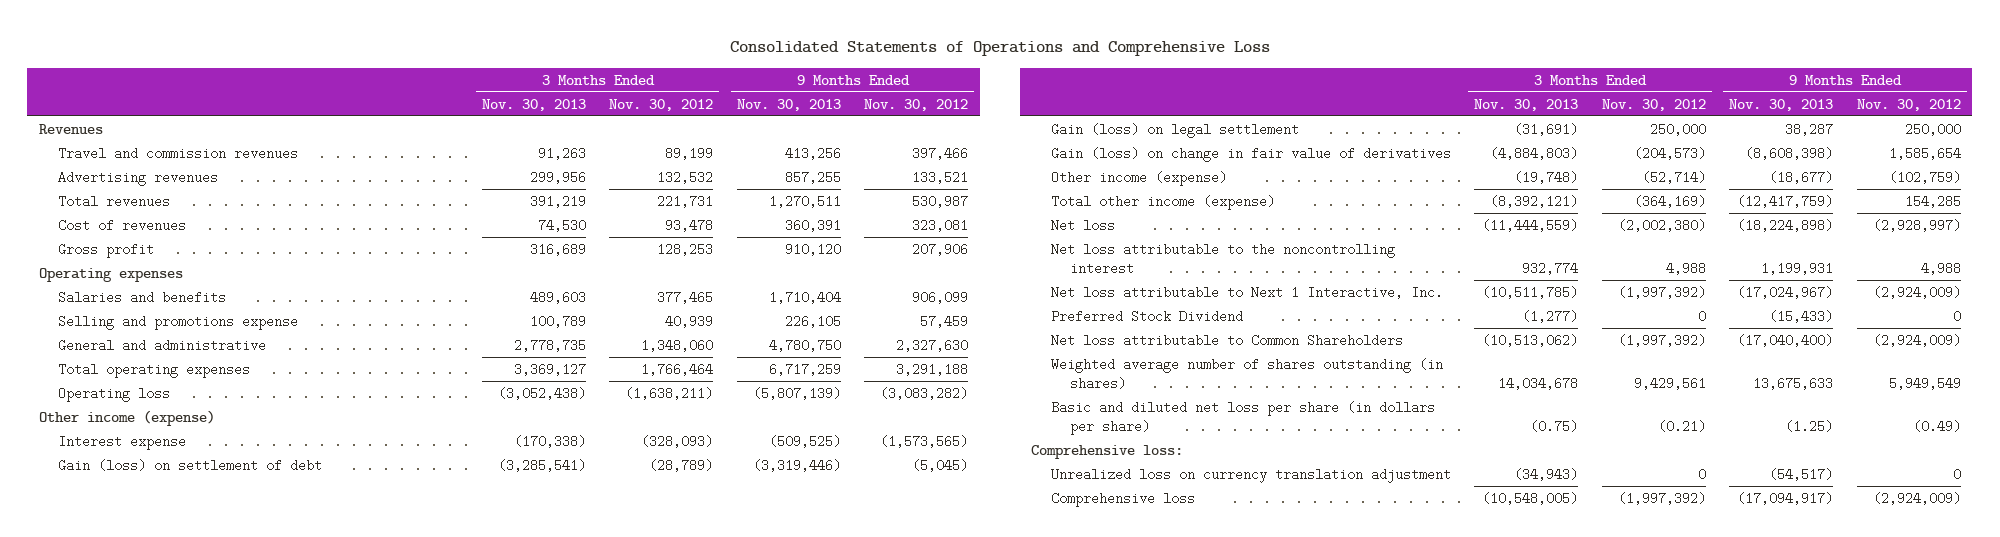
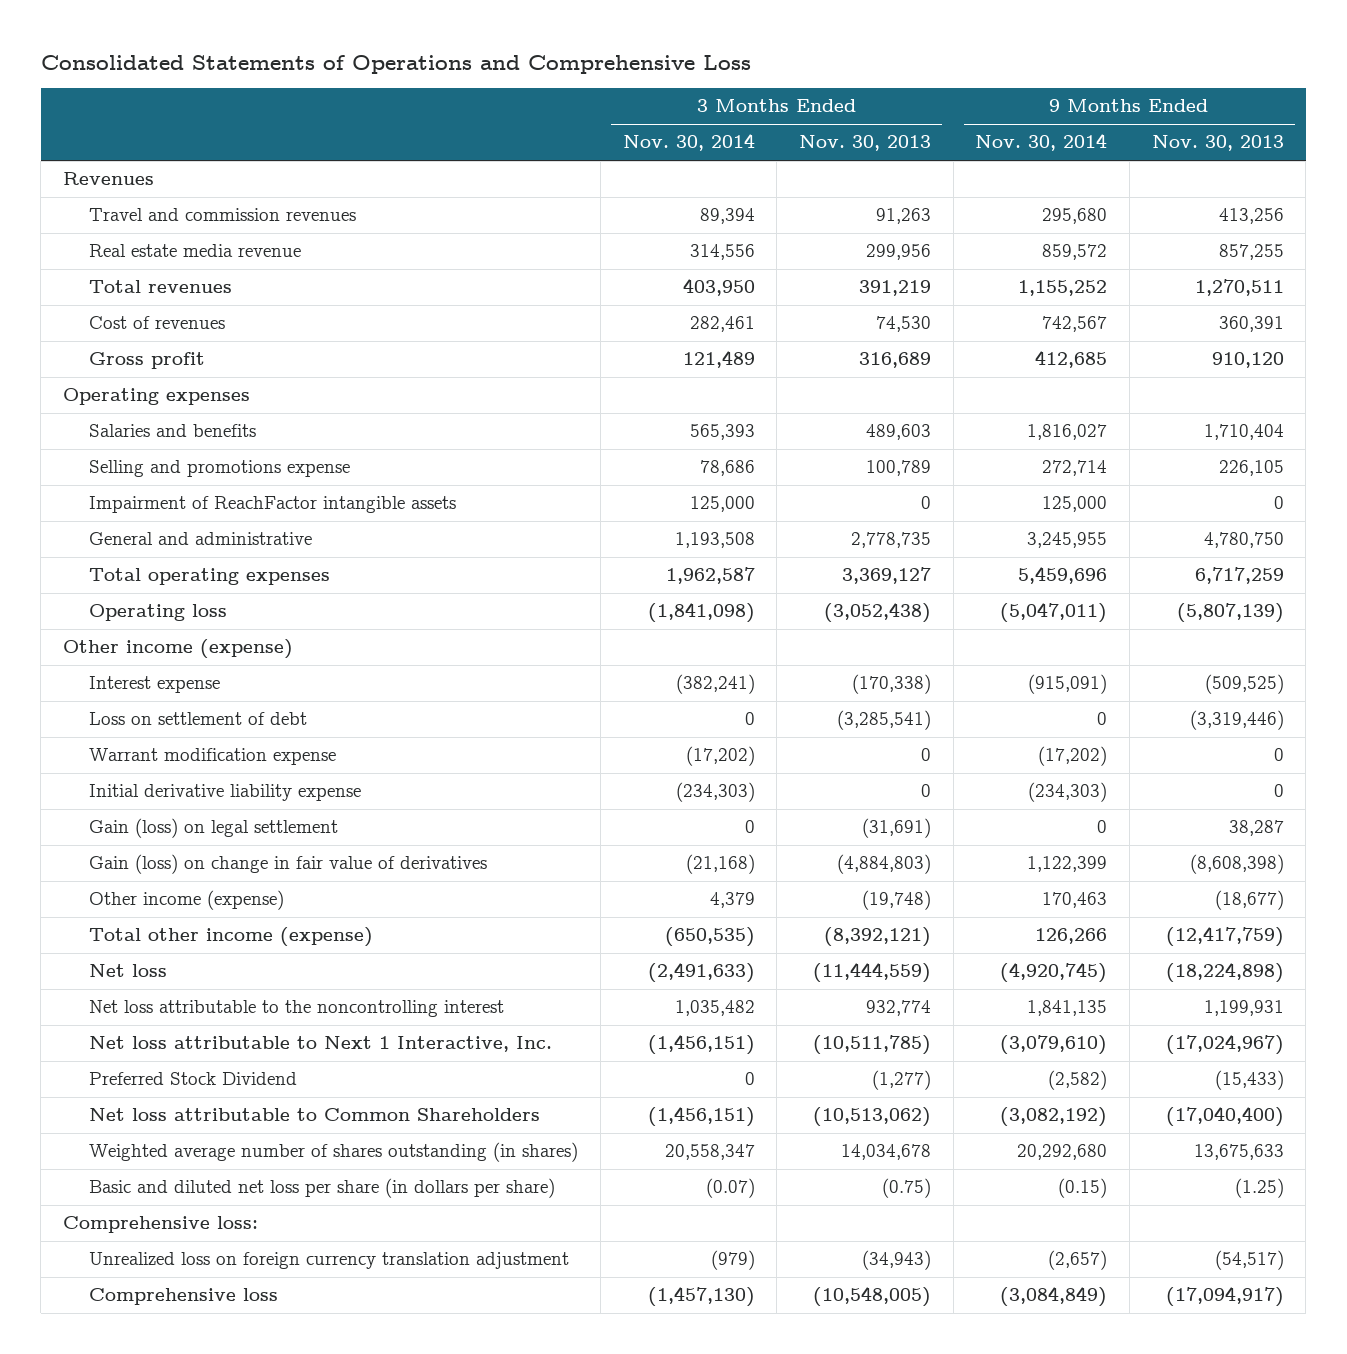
- | 3 Months Ended Nov. 30, 2013 | 3 Months Ended Nov. 30, 2012 | 9 Months Ended Nov. 30, 2013 | 9 Months Ended Nov. 30, 2012
+ | 3 Months Ended Nov. 30, 2014 | 3 Months Ended Nov. 30, 2013 | 9 Months Ended Nov. 30, 2014 | 9 Months Ended Nov. 30, 2013
- Advertising revenues | 299,956 | 132,532 | 857,255 | 133,521
+ Real estate media revenue | 314,556 | 299,956 | 859,572 | 857,255
+ Impairment of ReachFactor intangible assets | 125,000 | 0 | 125,000 | 0
- Gain (loss) on settlement of debt | (3,285,541) | (28,789) | (3,319,446) | (5,045)
+ Loss on settlement of debt | 0 | (3,285,541) | 0 | (3,319,446)
+ Warrant modification expense | (17,202) | 0 | (17,202) | 0
+ Initial derivative liability expense | (234,303) | 0 | (234,303) | 0
- Unrealized loss on currency translation adjustment | (34,943) | 0 | (54,517) | 0
+ Unrealized loss on foreign currency translation adjustment | (979) | (34,943) | (2,657) | (54,517)

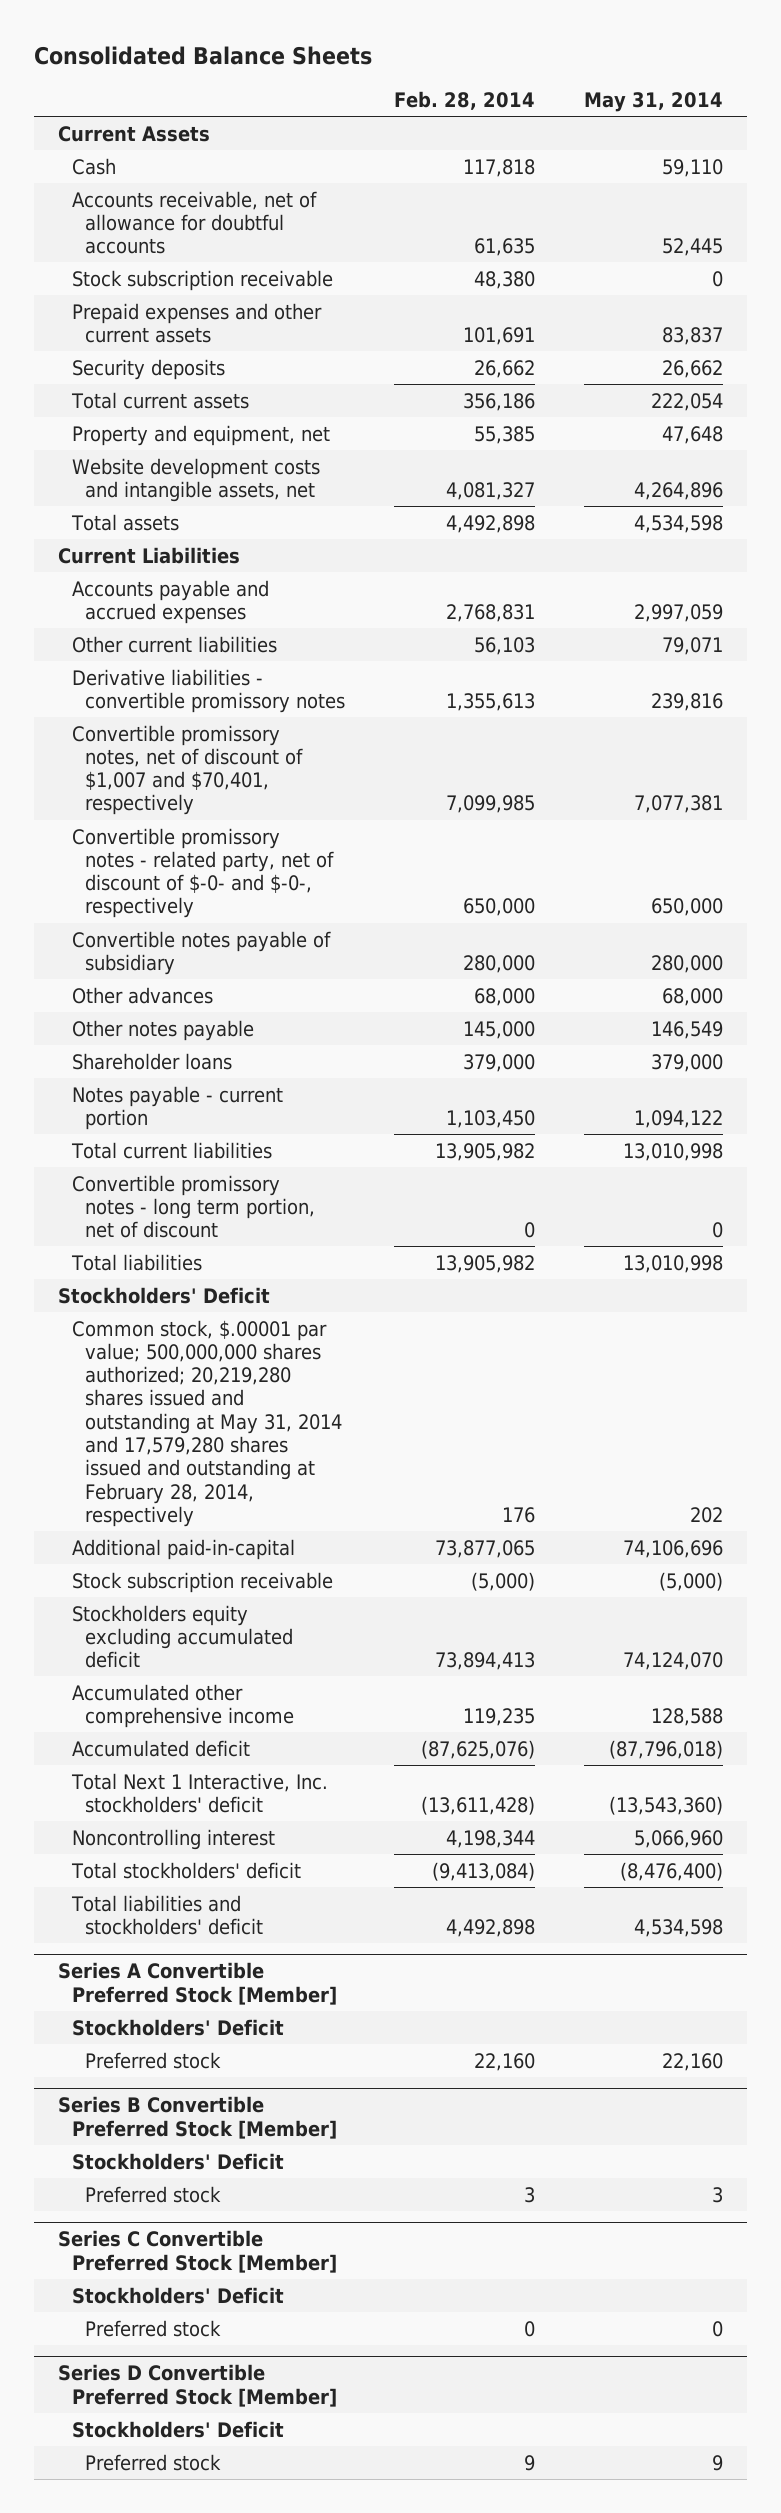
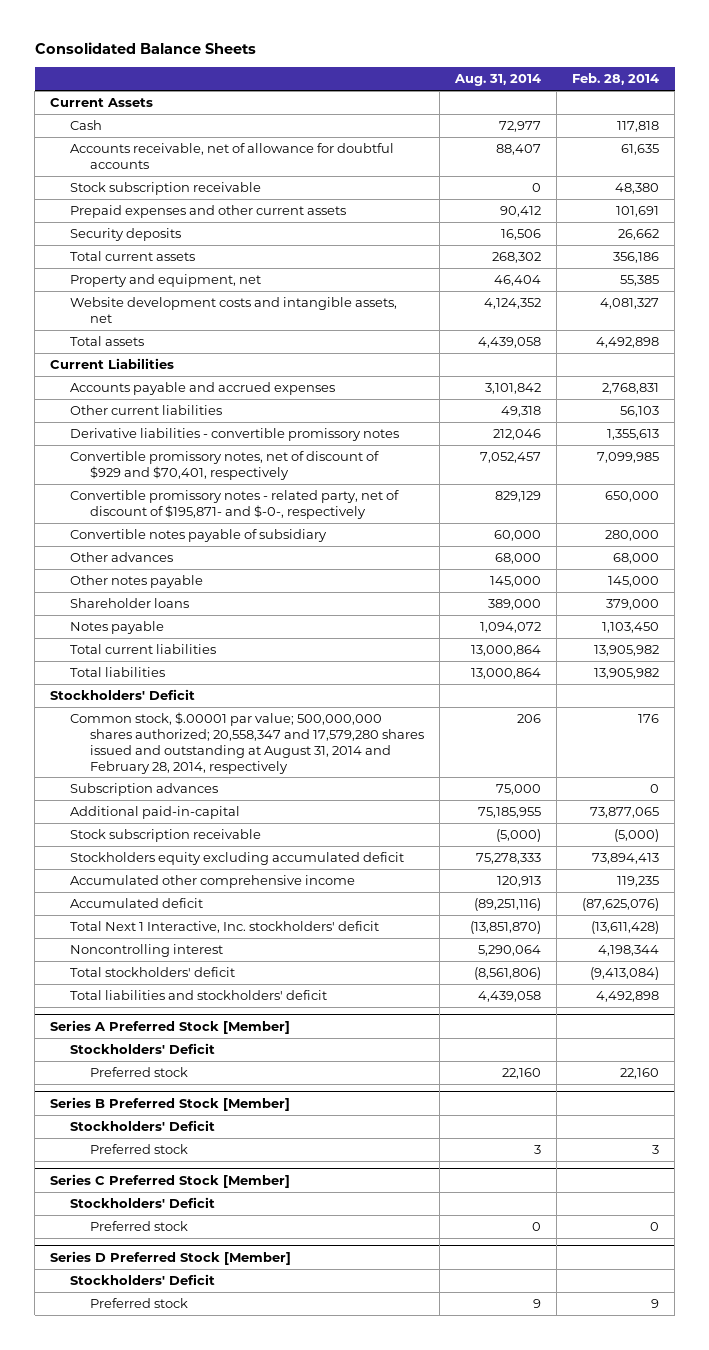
- | Feb. 28, 2014 | May 31, 2014
+ | Aug. 31, 2014 | Feb. 28, 2014
- Convertible promissory notes, net of discount of $1,007 and $70,401, respectively | 7,099,985 | 7,077,381
- Convertible promissory notes - related party, net of discount of $-0- and $-0-, respectively | 650,000 | 650,000
+ Convertible promissory notes, net of discount of $929 and $70,401, respectively | 7,052,457 | 7,099,985
+ Convertible promissory notes - related party, net of discount of $195,871- and $-0-, respectively | 829,129 | 650,000
- Notes payable - current portion | 1,103,450 | 1,094,122
+ Notes payable | 1,094,072 | 1,103,450
- Convertible promissory notes - long term portion, net of discount | 0 | 0
- Common stock, $.00001 par value; 500,000,000 shares authorized; 20,219,280 shares issued and outstanding at May 31, 2014 and 17,579,280 shares issued and outstanding at February 28, 2014, respectively | 176 | 202
+ Common stock, $.00001 par value; 500,000,000 shares authorized; 20,558,347 and 17,579,280 shares issued and outstanding at August 31, 2014 and February 28, 2014, respectively | 206 | 176
+ Subscription advances | 75,000 | 0
- Series A Convertible Preferred Stock [Member]
+ Series A Preferred Stock [Member]
- Series B Convertible Preferred Stock [Member]
+ Series B Preferred Stock [Member]
- Series C Convertible Preferred Stock [Member]
+ Series C Preferred Stock [Member]
- Series D Convertible Preferred Stock [Member]
+ Series D Preferred Stock [Member]

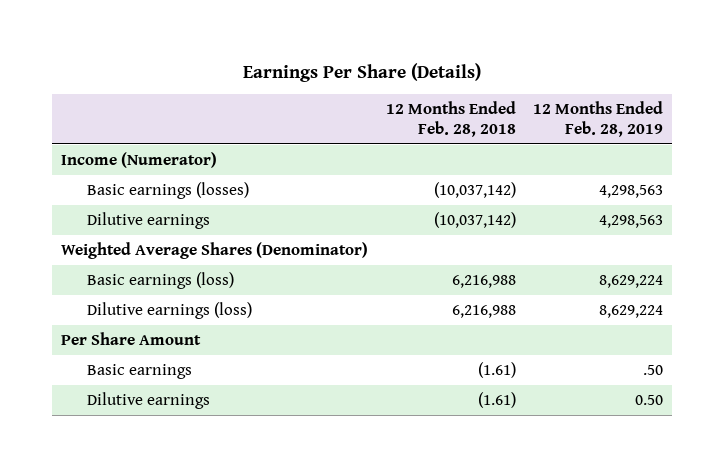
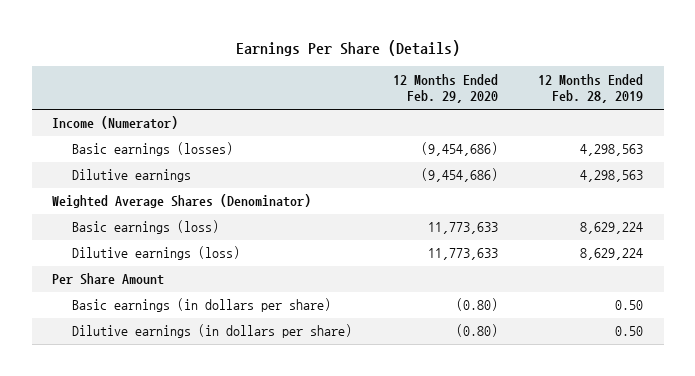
- | 12 Months Ended Feb. 28, 2018 | 12 Months Ended Feb. 28, 2019
+ | 12 Months Ended Feb. 29, 2020 | 12 Months Ended Feb. 28, 2019
- Basic earnings | (1.61) | .50
- Dilutive earnings | (1.61) | 0.50
+ Basic earnings (in dollars per share) | (0.80) | 0.50
+ Dilutive earnings (in dollars per share) | (0.80) | 0.50

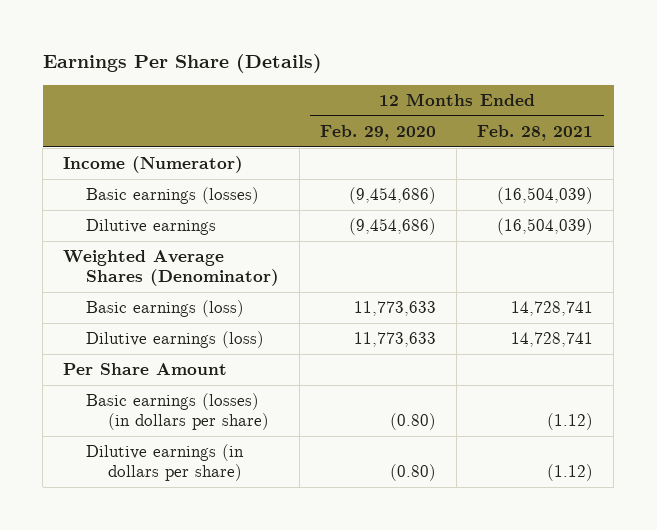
- | 12 Months Ended Feb. 29, 2020 | 12 Months Ended Feb. 28, 2019
+ | 12 Months Ended Feb. 29, 2020 | 12 Months Ended Feb. 28, 2021
- Basic earnings (in dollars per share) | (0.80) | 0.50
+ Basic earnings (losses) (in dollars per share) | (0.80) | (1.12)

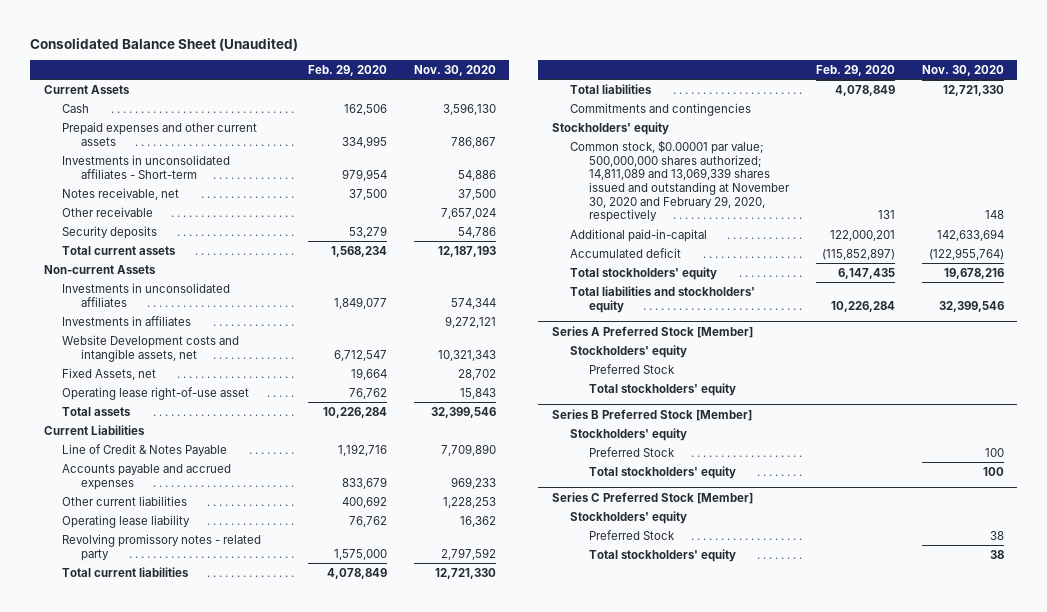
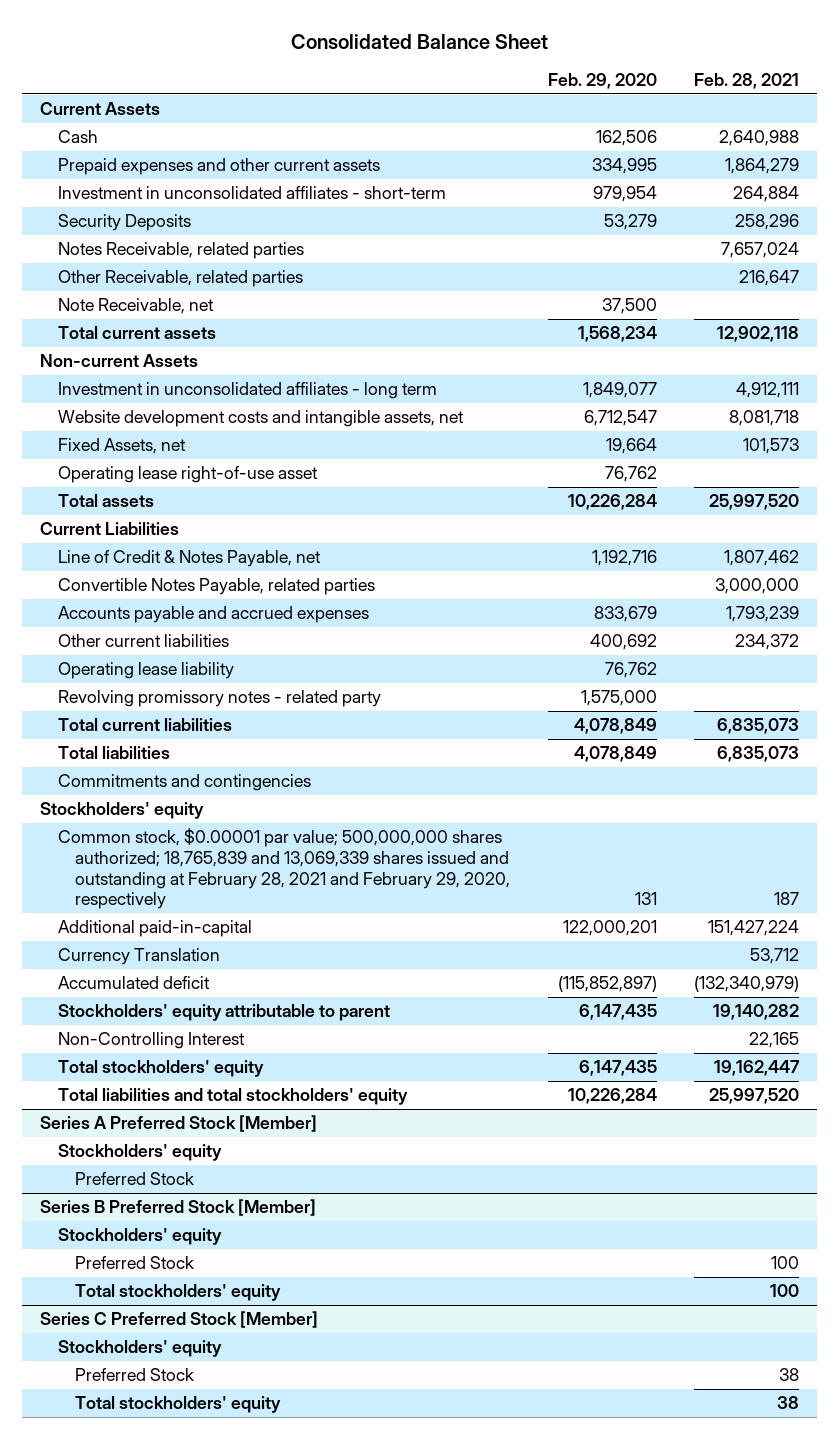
- Consolidated Balance Sheet (Unaudited)
+ Consolidated Balance Sheet
- | Feb. 29, 2020 | Nov. 30, 2020
+ | Feb. 29, 2020 | Feb. 28, 2021
- Investments in unconsolidated affiliates - Short-term | 979,954 | 54,886
- Notes receivable, net | 37,500 | 37,500
- Other receivable | | 7,657,024
- Security deposits | 53,279 | 54,786
+ Investment in unconsolidated affiliates - short-term | 979,954 | 264,884
+ Security Deposits | 53,279 | 258,296
+ Notes Receivable, related parties | | 7,657,024
+ Other Receivable, related parties | | 216,647
+ Note Receivable, net | 37,500 |
- Investments in unconsolidated affiliates | 1,849,077 | 574,344
- Investments in affiliates | | 9,272,121
- Website Development costs and intangible assets, net | 6,712,547 | 10,321,343
+ Investment in unconsolidated affiliates - long term | 1,849,077 | 4,912,111
+ Website development costs and intangible assets, net | 6,712,547 | 8,081,718
- Line of Credit & Notes Payable | 1,192,716 | 7,709,890
+ Line of Credit & Notes Payable, net | 1,192,716 | 1,807,462
+ Convertible Notes Payable, related parties | | 3,000,000
- Common stock, $0.00001 par value; 500,000,000 shares authorized; 14,811,089 and 13,069,339 shares issued and outstanding at November 30, 2020 and February 29, 2020, respectively | 131 | 148
+ Common stock, $0.00001 par value; 500,000,000 shares authorized; 18,765,839 and 13,069,339 shares issued and outstanding at February 28, 2021 and February 29, 2020, respectively | 131 | 187
+ Currency Translation | | 53,712
+ Stockholders' equity attributable to parent | 6,147,435 | 19,140,282
+ Non-Controlling Interest | | 22,165
- Total liabilities and stockholders' equity | 10,226,284 | 32,399,546
+ Total liabilities and total stockholders' equity | 10,226,284 | 25,997,520
@ Series A Preferred Stock [Member]
- Total stockholders' equity

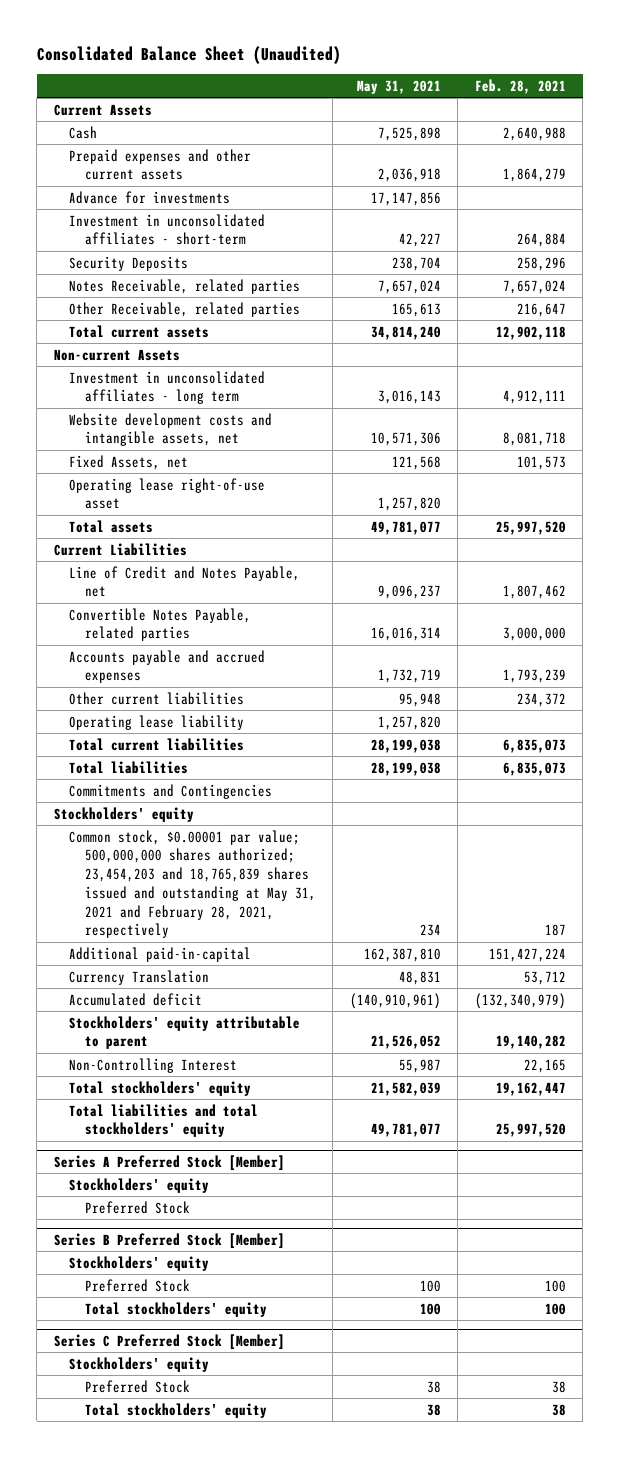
- Consolidated Balance Sheet
+ Consolidated Balance Sheet (Unaudited)
- | Feb. 29, 2020 | Feb. 28, 2021
+ | May 31, 2021 | Feb. 28, 2021
+ Advance for investments | 17,147,856 |
- Note Receivable, net | 37,500 |
- Line of Credit & Notes Payable, net | 1,192,716 | 1,807,462
+ Line of Credit and Notes Payable, net | 9,096,237 | 1,807,462
- Revolving promissory notes - related party | 1,575,000 |
- Commitments and contingencies
+ Commitments and Contingencies
- Common stock, $0.00001 par value; 500,000,000 shares authorized; 18,765,839 and 13,069,339 shares issued and outstanding at February 28, 2021 and February 29, 2020, respectively | 131 | 187
+ Common stock, $0.00001 par value; 500,000,000 shares authorized; 23,454,203 and 18,765,839 shares issued and outstanding at May 31, 2021 and February 28, 2021, respectively | 234 | 187

